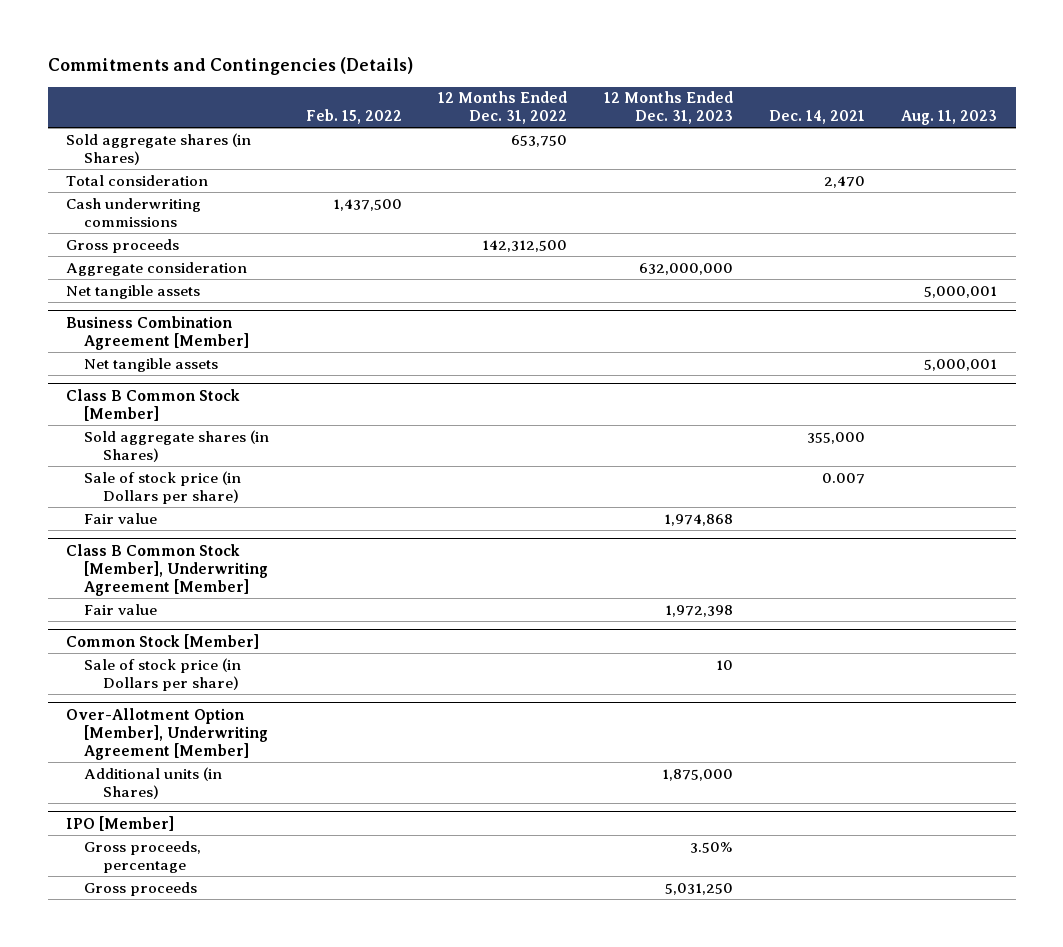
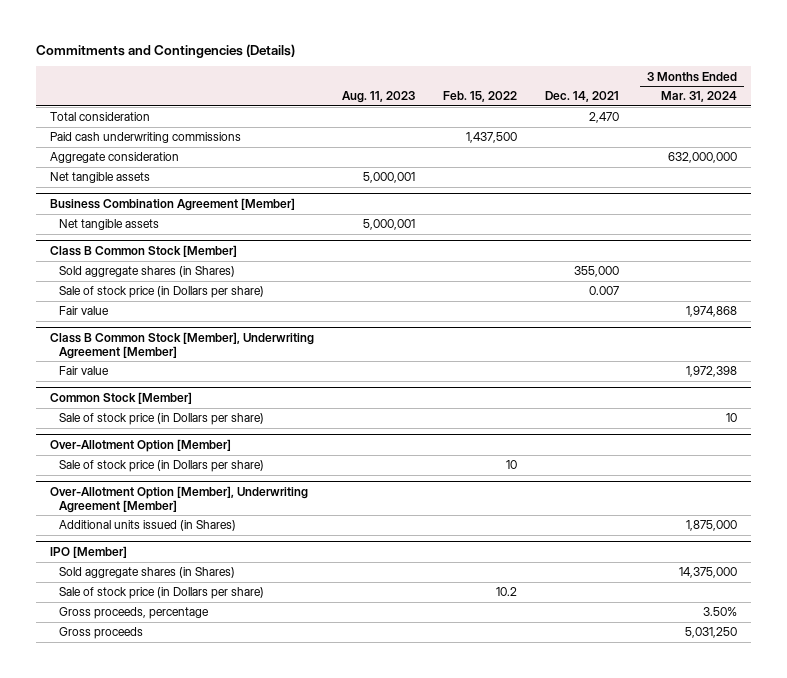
- | Feb. 15, 2022 | 12 Months Ended Dec. 31, 2022 | 12 Months Ended Dec. 31, 2023 | Dec. 14, 2021 | Aug. 11, 2023
+ | Aug. 11, 2023 | Feb. 15, 2022 | Dec. 14, 2021 | 3 Months Ended Mar. 31, 2024
- Sold aggregate shares (in Shares) | | 653,750 | | |
- Cash underwriting commissions | 1,437,500 | | | |
- Gross proceeds | | 142,312,500 | | |
+ Paid cash underwriting commissions | | 1,437,500 | |
+ Over-Allotment Option [Member]
+ Sale of stock price (in Dollars per share) | | 10 | |
@ Over-Allotment Option [Member], Underwriting Agreement [Member]
- Additional units (in Shares) | | | 1,875,000 | |
+ Additional units issued (in Shares) | | | | 1,875,000
@ IPO [Member]
+ Sold aggregate shares (in Shares) | | | | 14,375,000
+ Sale of stock price (in Dollars per share) | | 10.2 | |

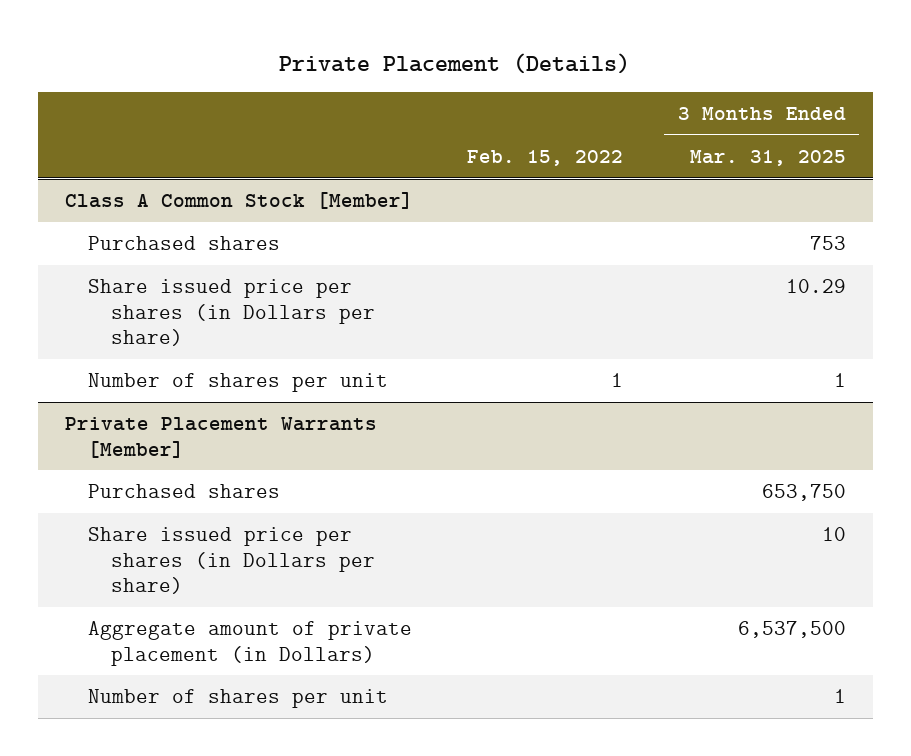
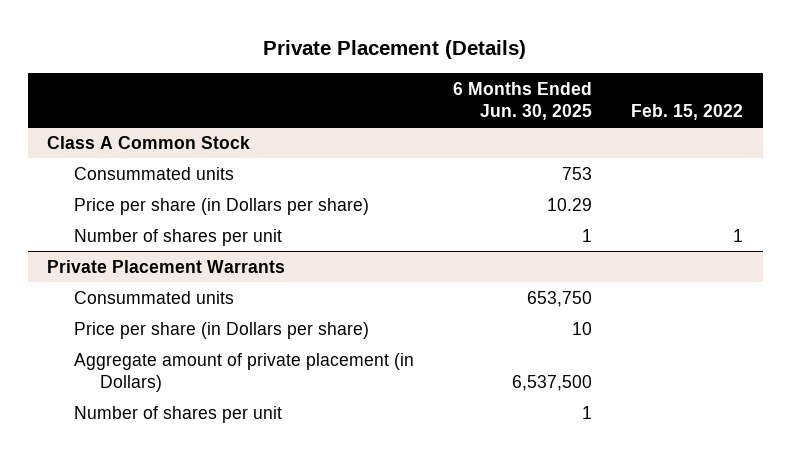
- | Feb. 15, 2022 | 3 Months Ended Mar. 31, 2025
+ | 6 Months Ended Jun. 30, 2025 | Feb. 15, 2022
- Class A Common Stock [Member]
- Purchased shares | | 753
- Share issued price per shares (in Dollars per share) | | 10.29
+ Class A Common Stock
+ Consummated units | 753 |
+ Price per share (in Dollars per share) | 10.29 |
- Private Placement Warrants [Member]
- Purchased shares | | 653,750
- Share issued price per shares (in Dollars per share) | | 10
+ Private Placement Warrants
+ Consummated units | 653,750 |
+ Price per share (in Dollars per share) | 10 |

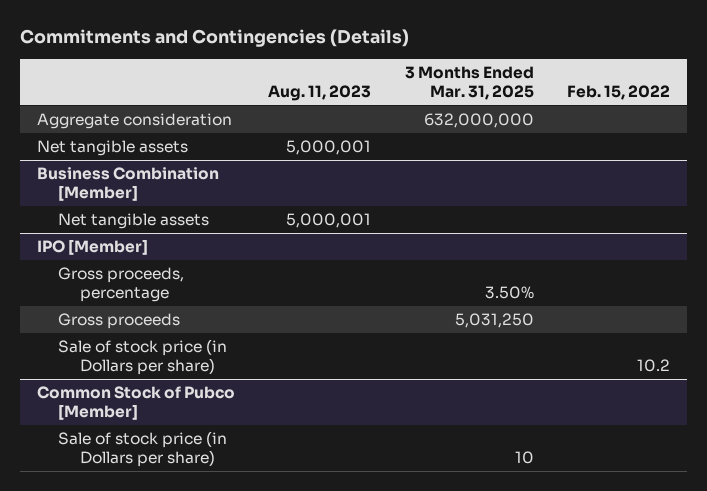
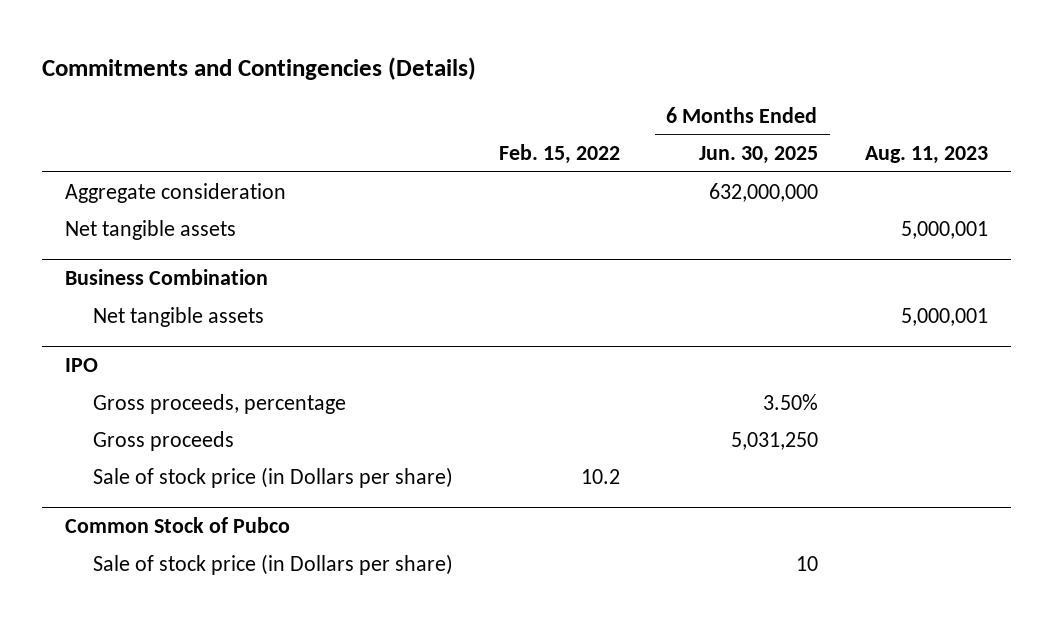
- | Aug. 11, 2023 | 3 Months Ended Mar. 31, 2025 | Feb. 15, 2022
+ | Feb. 15, 2022 | 6 Months Ended Jun. 30, 2025 | Aug. 11, 2023
- Business Combination [Member]
+ Business Combination
- IPO [Member]
+ IPO
- Common Stock of Pubco [Member]
+ Common Stock of Pubco

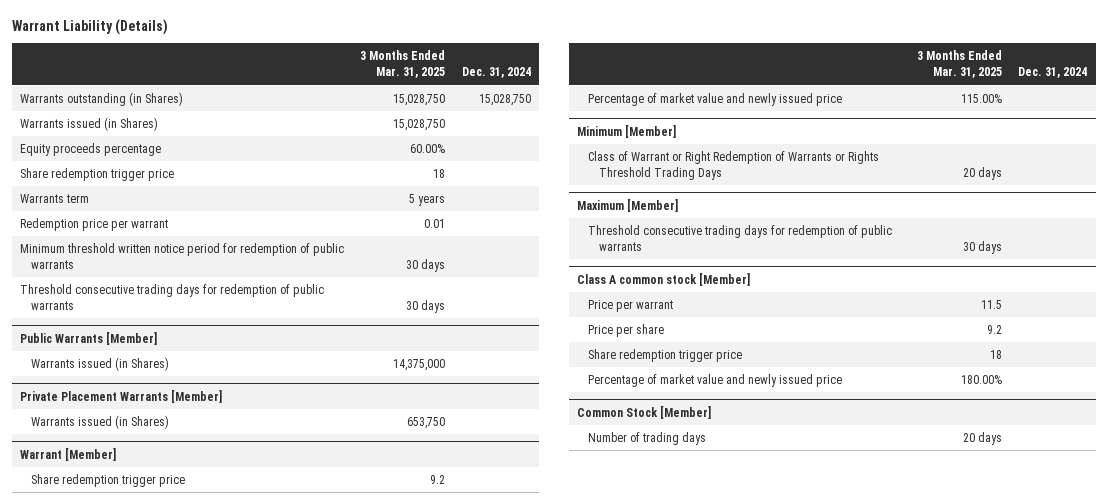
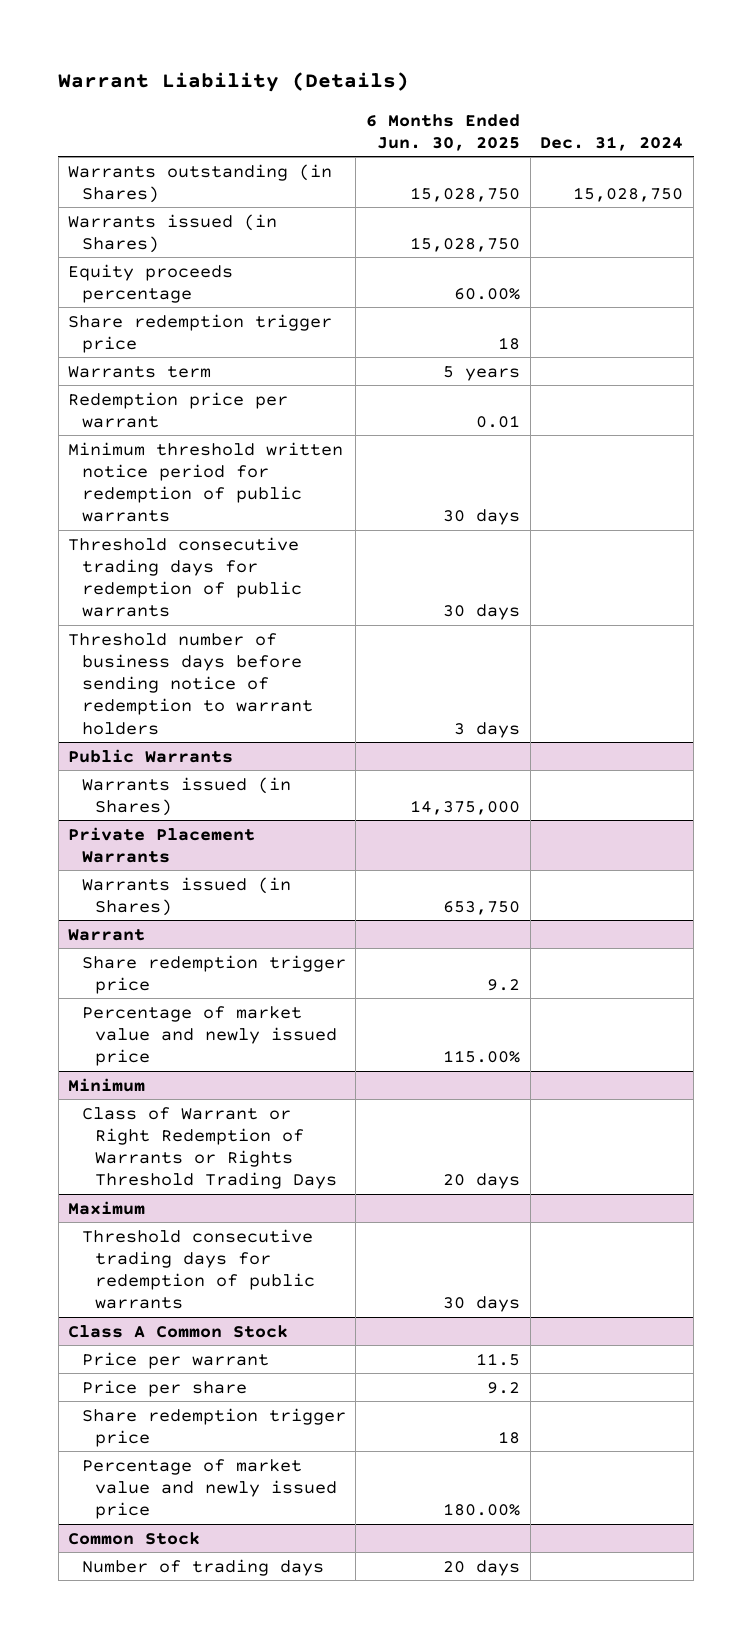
- | 3 Months Ended Mar. 31, 2025 | Dec. 31, 2024
+ | 6 Months Ended Jun. 30, 2025 | Dec. 31, 2024
- Public Warrants [Member]
+ Threshold number of business days before sending notice of redemption to warrant holders | 3 days |
+ Public Warrants
- Private Placement Warrants [Member]
+ Private Placement Warrants
- Warrant [Member]
+ Warrant
- Minimum [Member]
+ Minimum
- Maximum [Member]
+ Maximum
- Class A common stock [Member]
+ Class A Common Stock
- Common Stock [Member]
+ Common Stock

